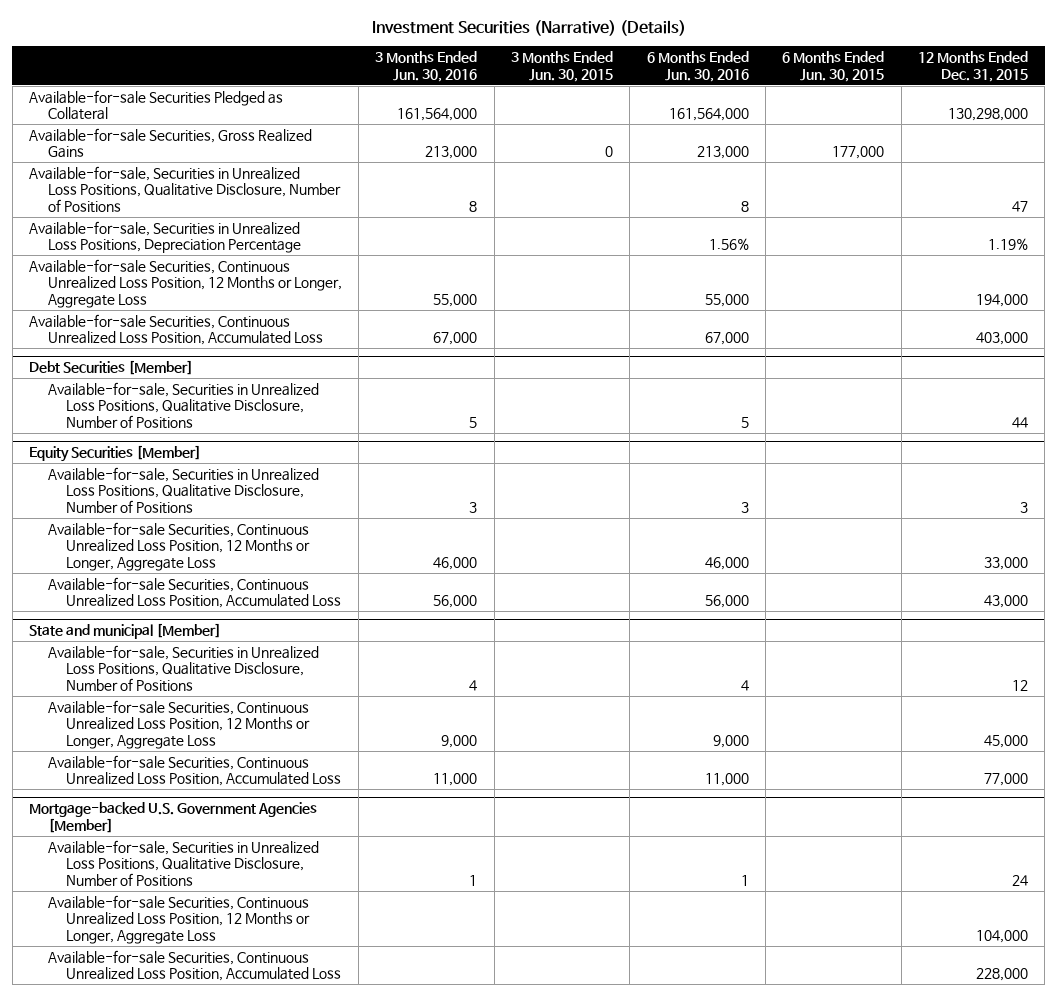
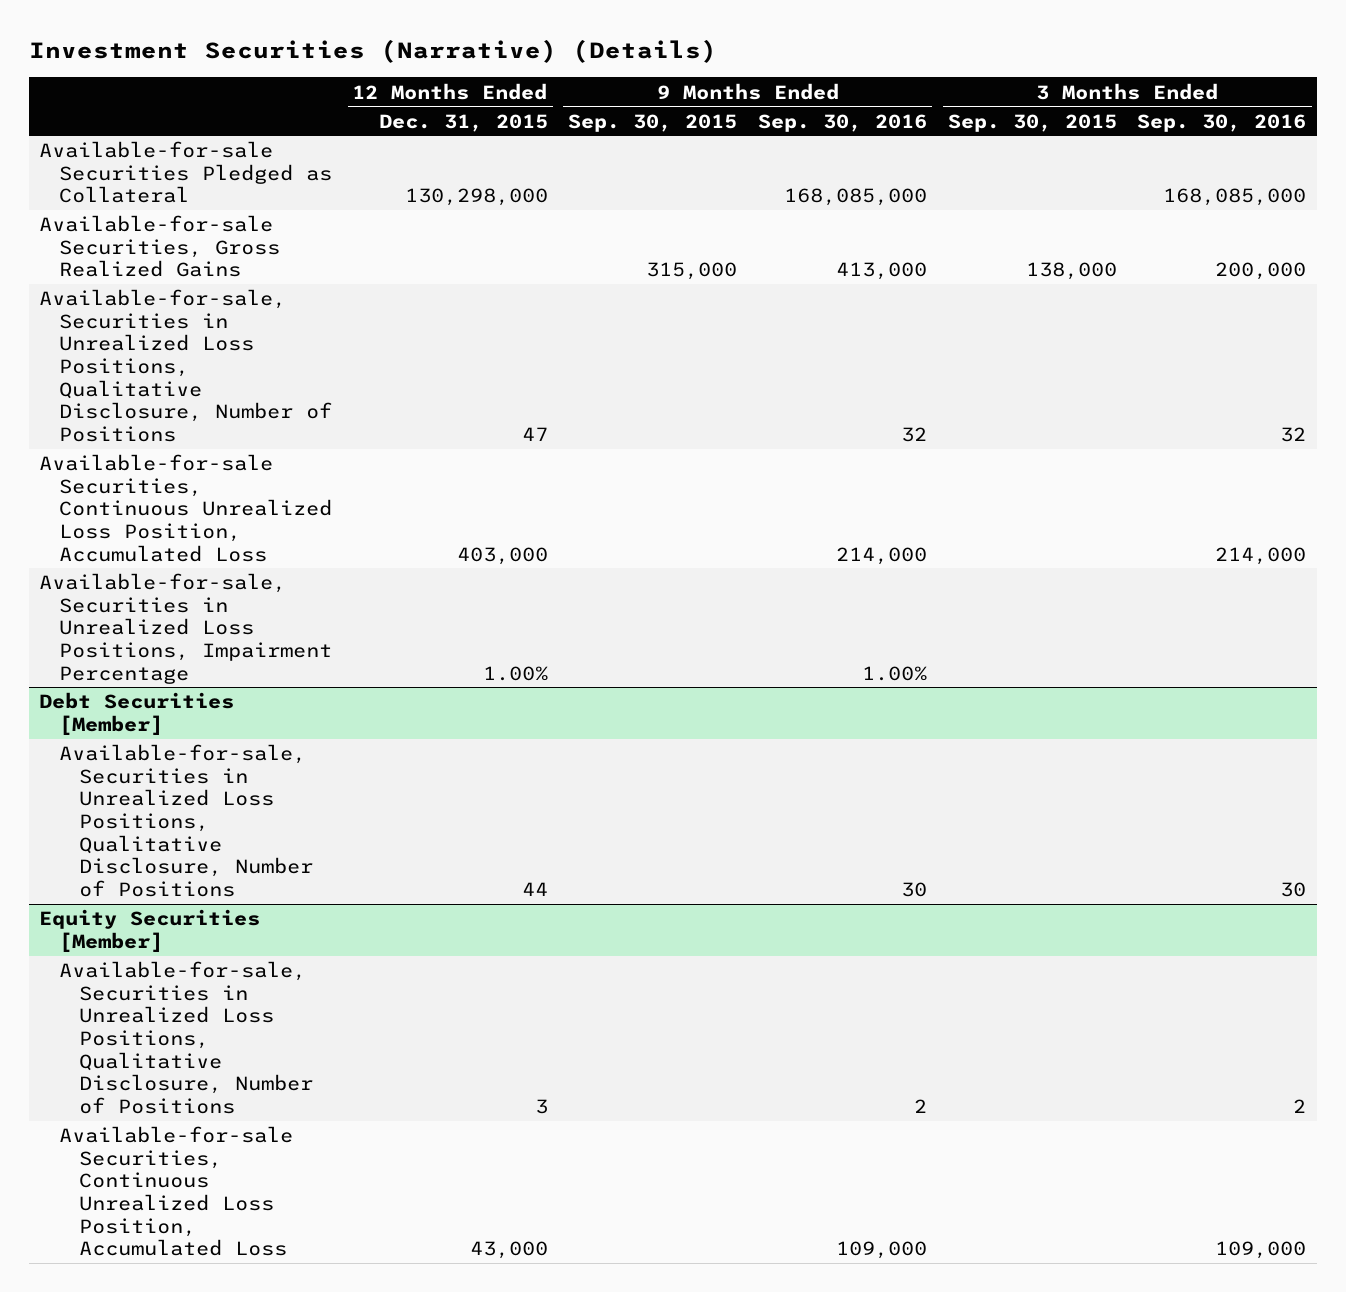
- | 3 Months Ended Jun. 30, 2016 | 3 Months Ended Jun. 30, 2015 | 6 Months Ended Jun. 30, 2016 | 6 Months Ended Jun. 30, 2015 | 12 Months Ended Dec. 31, 2015
+ | 12 Months Ended Dec. 31, 2015 | 9 Months Ended Sep. 30, 2015 | 9 Months Ended Sep. 30, 2016 | 3 Months Ended Sep. 30, 2015 | 3 Months Ended Sep. 30, 2016
- Available-for-sale, Securities in Unrealized Loss Positions, Depreciation Percentage | | | 1.56% | | 1.19%
- Available-for-sale Securities, Continuous Unrealized Loss Position, 12 Months or Longer, Aggregate Loss | 55,000 | | 55,000 | | 194,000
+ Available-for-sale, Securities in Unrealized Loss Positions, Impairment Percentage | 1.00% | | 1.00% | |
@ Equity Securities [Member]
- Available-for-sale Securities, Continuous Unrealized Loss Position, 12 Months or Longer, Aggregate Loss | 46,000 | | 46,000 | | 33,000
- State and municipal [Member]
- Available-for-sale, Securities in Unrealized Loss Positions, Qualitative Disclosure, Number of Positions | 4 | | 4 | | 12
- Available-for-sale Securities, Continuous Unrealized Loss Position, 12 Months or Longer, Aggregate Loss | 9,000 | | 9,000 | | 45,000
- Available-for-sale Securities, Continuous Unrealized Loss Position, Accumulated Loss | 11,000 | | 11,000 | | 77,000
- Mortgage-backed U.S. Government Agencies [Member]
- Available-for-sale, Securities in Unrealized Loss Positions, Qualitative Disclosure, Number of Positions | 1 | | 1 | | 24
- Available-for-sale Securities, Continuous Unrealized Loss Position, 12 Months or Longer, Aggregate Loss | | | | | 104,000
- Available-for-sale Securities, Continuous Unrealized Loss Position, Accumulated Loss | | | | | 228,000

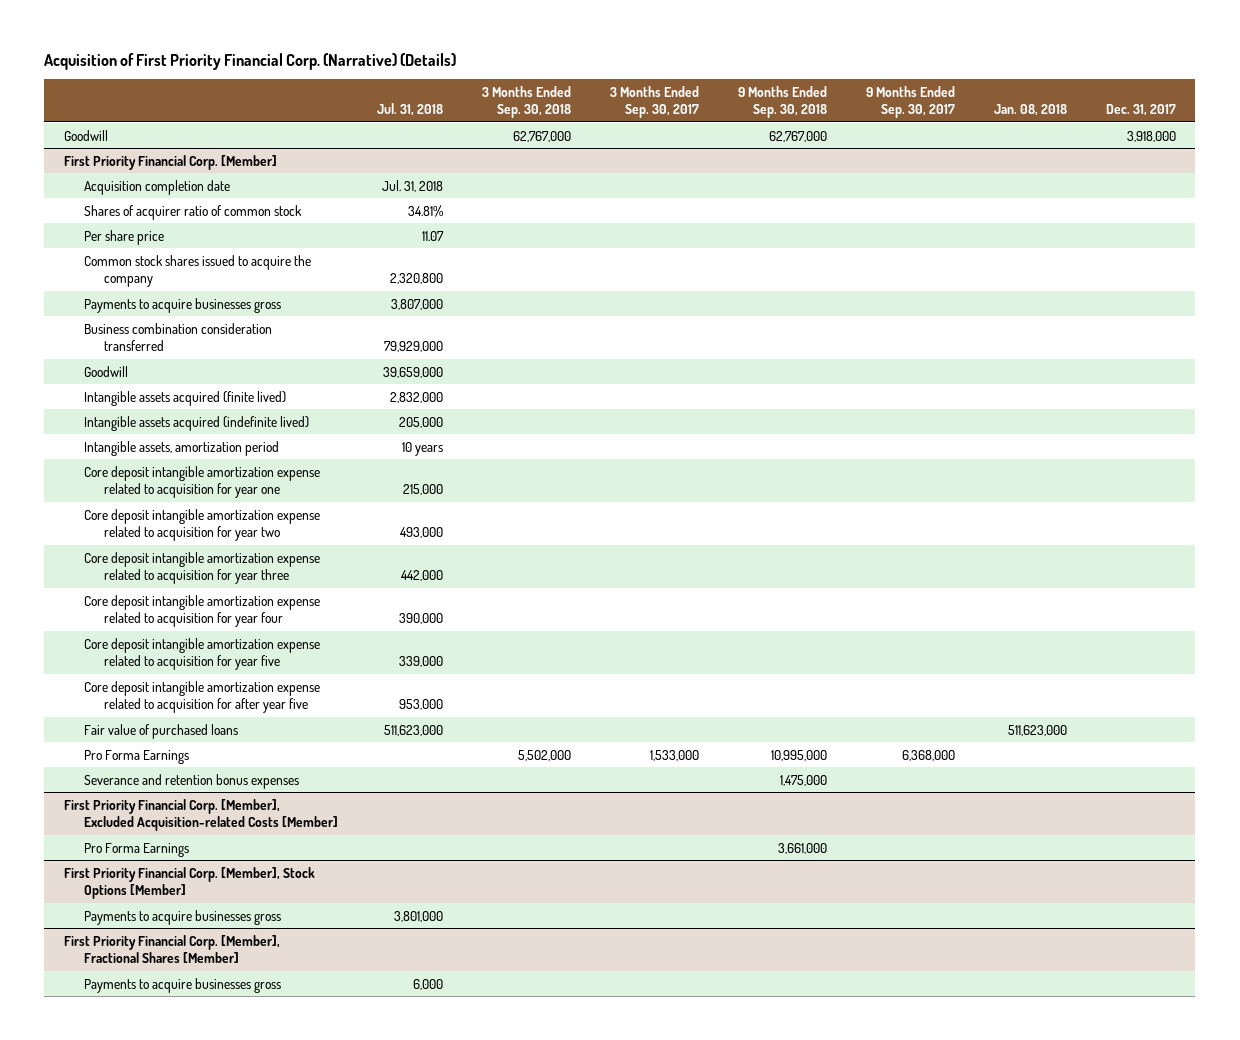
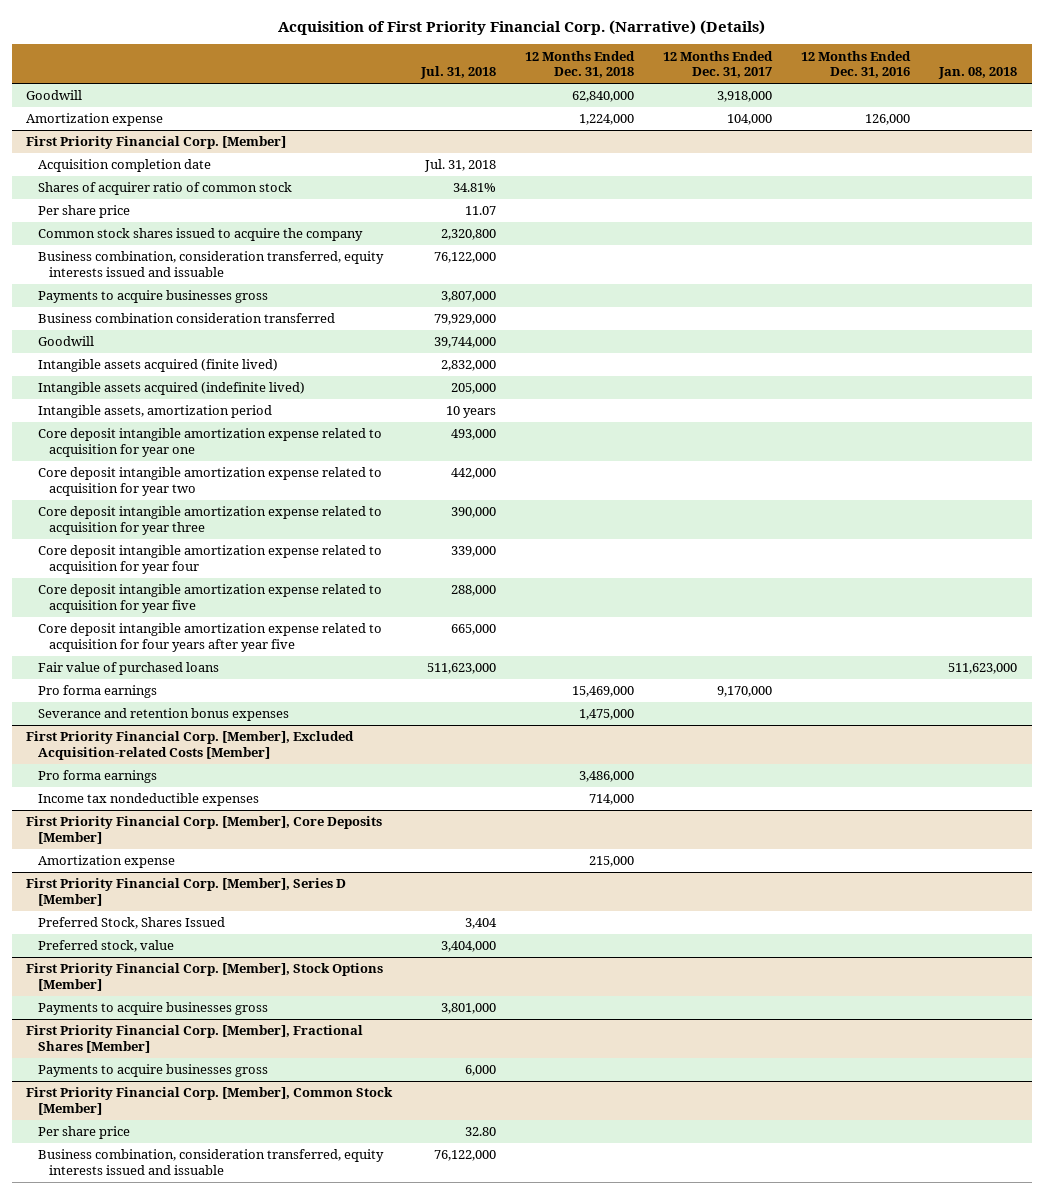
- | Jul. 31, 2018 | 3 Months Ended Sep. 30, 2018 | 3 Months Ended Sep. 30, 2017 | 9 Months Ended Sep. 30, 2018 | 9 Months Ended Sep. 30, 2017 | Jan. 08, 2018 | Dec. 31, 2017
+ | Jul. 31, 2018 | 12 Months Ended Dec. 31, 2018 | 12 Months Ended Dec. 31, 2017 | 12 Months Ended Dec. 31, 2016 | Jan. 08, 2018
+ Amortization expense | | 1,224,000 | 104,000 | 126,000 |
@ First Priority Financial Corp. [Member]
+ Business combination, consideration transferred, equity interests issued and issuable | 76,122,000 | | | |
- Goodwill | 39,659,000 | | | | | |
+ Goodwill | 39,744,000 | | | |
- Core deposit intangible amortization expense related to acquisition for year one | 215,000 | | | | | |
- Core deposit intangible amortization expense related to acquisition for year two | 493,000 | | | | | |
- Core deposit intangible amortization expense related to acquisition for year three | 442,000 | | | | | |
- Core deposit intangible amortization expense related to acquisition for year four | 390,000 | | | | | |
- Core deposit intangible amortization expense related to acquisition for year five | 339,000 | | | | | |
- Core deposit intangible amortization expense related to acquisition for after year five | 953,000 | | | | | |
+ Core deposit intangible amortization expense related to acquisition for year one | 493,000 | | | |
+ Core deposit intangible amortization expense related to acquisition for year two | 442,000 | | | |
+ Core deposit intangible amortization expense related to acquisition for year three | 390,000 | | | |
+ Core deposit intangible amortization expense related to acquisition for year four | 339,000 | | | |
+ Core deposit intangible amortization expense related to acquisition for year five | 288,000 | | | |
+ Core deposit intangible amortization expense related to acquisition for four years after year five | 665,000 | | | |
- Pro Forma Earnings | | 5,502,000 | 1,533,000 | 10,995,000 | 6,368,000 | |
+ Pro forma earnings | | 15,469,000 | 9,170,000 | |
@ First Priority Financial Corp. [Member], Excluded Acquisition-related Costs [Member]
- Pro Forma Earnings | | | | 3,661,000 | | |
+ Pro forma earnings | | 3,486,000 | | |
+ Income tax nondeductible expenses | | 714,000 | | |
+ First Priority Financial Corp. [Member], Core Deposits [Member]
+ Amortization expense | | 215,000 | | |
+ First Priority Financial Corp. [Member], Series D [Member]
+ Preferred Stock, Shares Issued | 3,404 | | | |
+ Preferred stock, value | 3,404,000 | | | |
+ First Priority Financial Corp. [Member], Common Stock [Member]
+ Per share price | 32.80 | | | |
+ Business combination, consideration transferred, equity interests issued and issuable | 76,122,000 | | | |

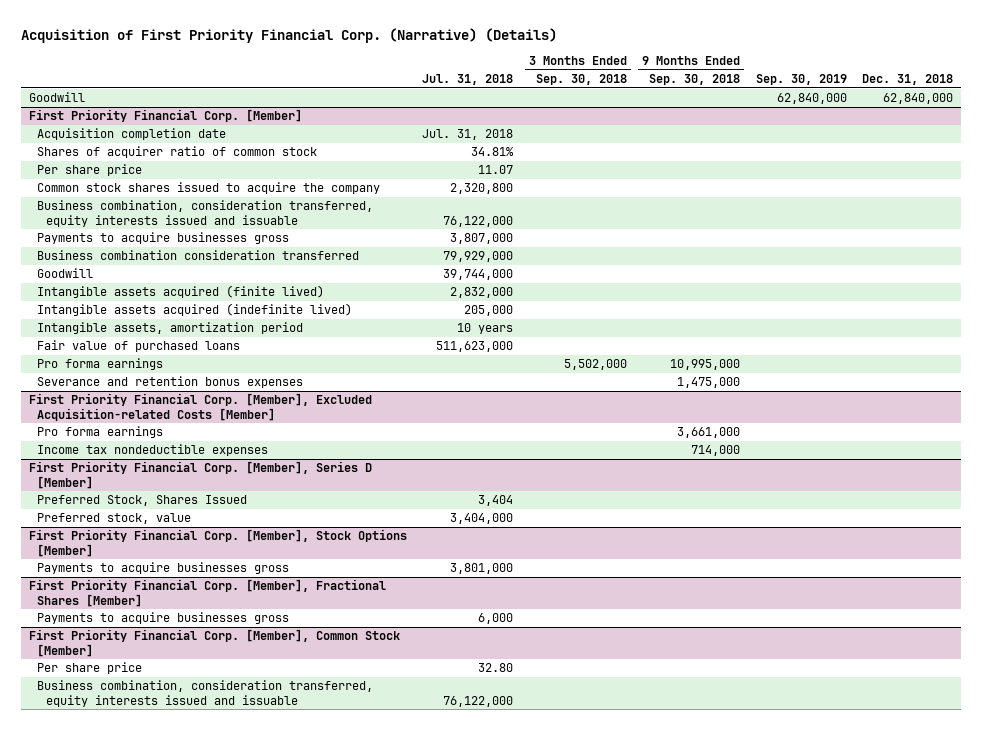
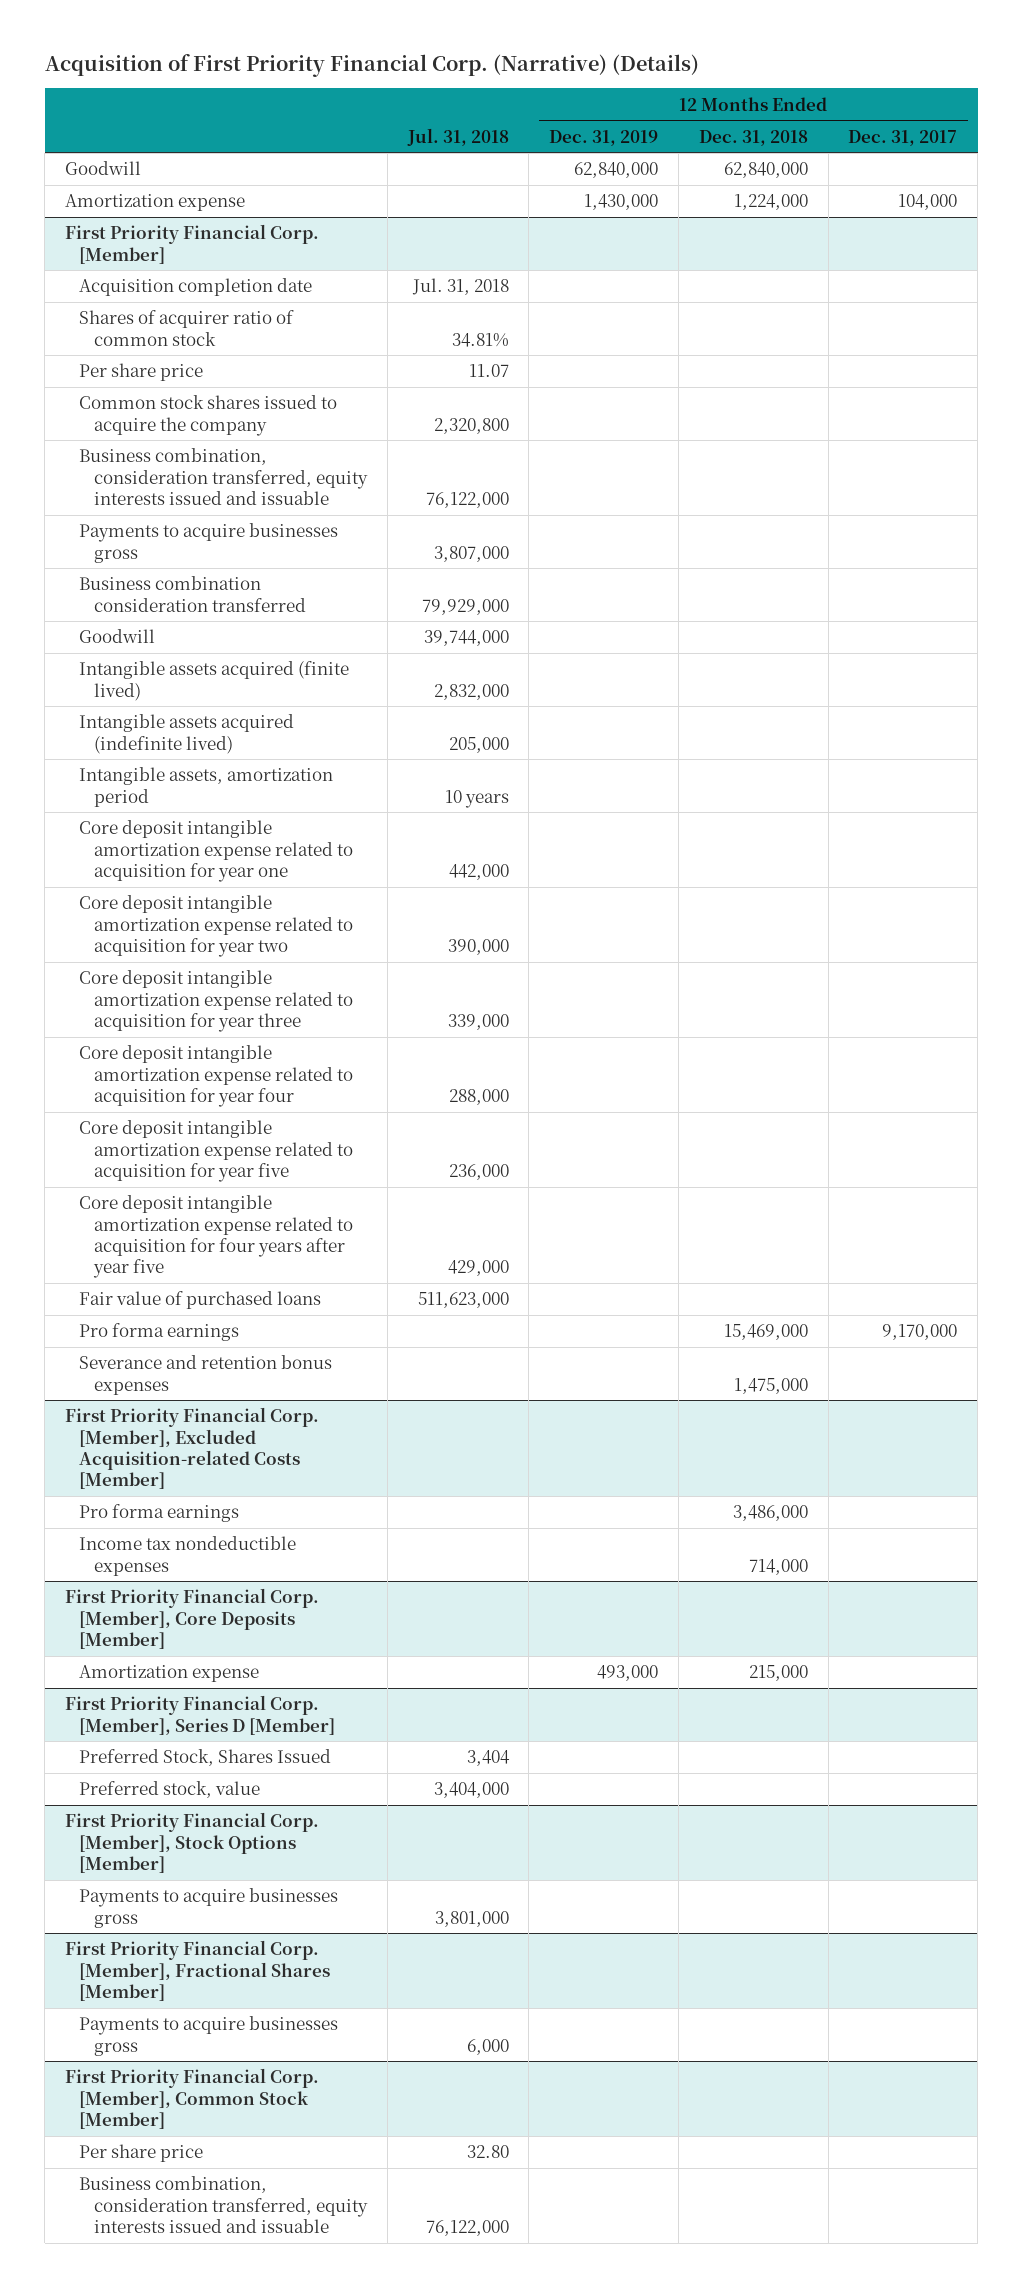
- | Jul. 31, 2018 | 3 Months Ended Sep. 30, 2018 | 9 Months Ended Sep. 30, 2018 | Sep. 30, 2019 | Dec. 31, 2018
+ | Jul. 31, 2018 | 12 Months Ended Dec. 31, 2019 | 12 Months Ended Dec. 31, 2018 | 12 Months Ended Dec. 31, 2017
+ Amortization expense | | 1,430,000 | 1,224,000 | 104,000
@ First Priority Financial Corp. [Member]
+ Core deposit intangible amortization expense related to acquisition for year one | 442,000 | | |
+ Core deposit intangible amortization expense related to acquisition for year two | 390,000 | | |
+ Core deposit intangible amortization expense related to acquisition for year three | 339,000 | | |
+ Core deposit intangible amortization expense related to acquisition for year four | 288,000 | | |
+ Core deposit intangible amortization expense related to acquisition for year five | 236,000 | | |
+ Core deposit intangible amortization expense related to acquisition for four years after year five | 429,000 | | |
+ First Priority Financial Corp. [Member], Core Deposits [Member]
+ Amortization expense | | 493,000 | 215,000 |

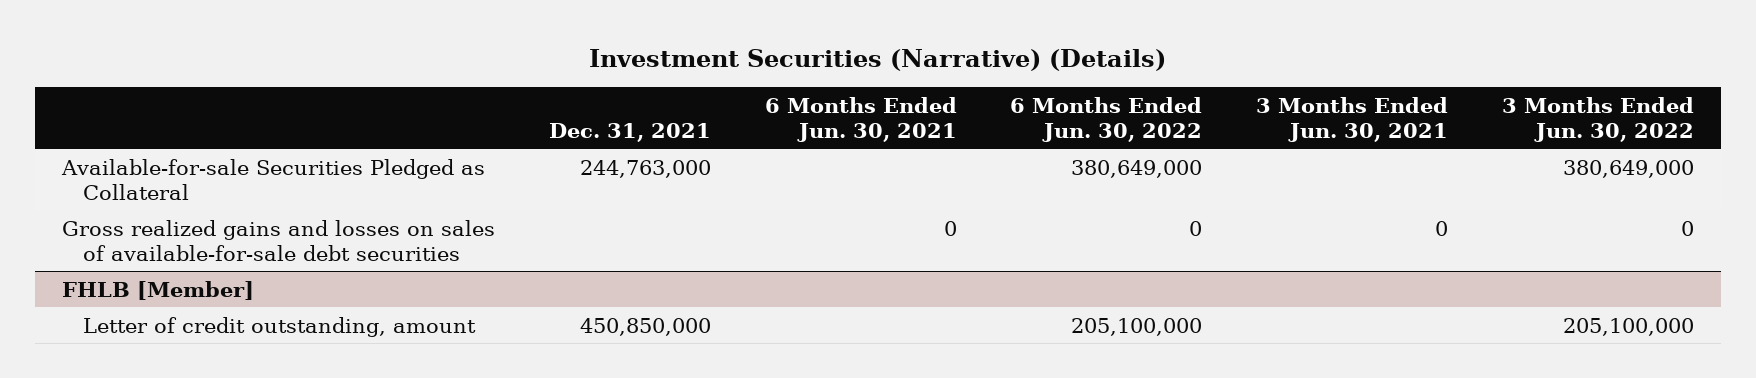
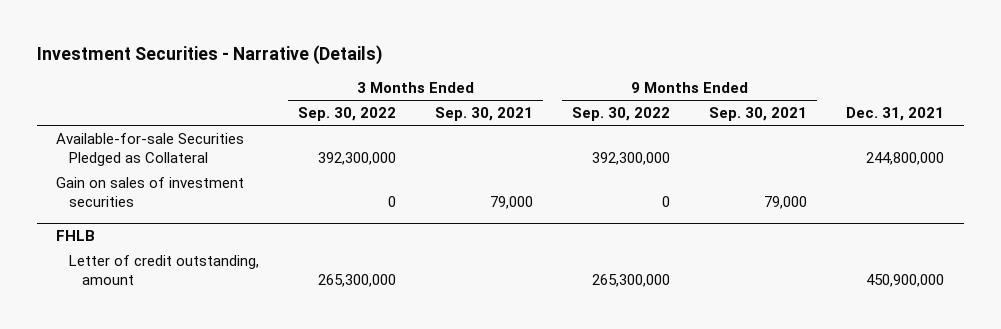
- Investment Securities (Narrative) (Details)
+ Investment Securities - Narrative (Details)
- | Dec. 31, 2021 | 6 Months Ended Jun. 30, 2021 | 6 Months Ended Jun. 30, 2022 | 3 Months Ended Jun. 30, 2021 | 3 Months Ended Jun. 30, 2022
+ | 3 Months Ended Sep. 30, 2022 | 3 Months Ended Sep. 30, 2021 | 9 Months Ended Sep. 30, 2022 | 9 Months Ended Sep. 30, 2021 | Dec. 31, 2021
- Available-for-sale Securities Pledged as Collateral | 244,763,000 | | 380,649,000 | | 380,649,000
- Gross realized gains and losses on sales of available-for-sale debt securities | | 0 | 0 | 0 | 0
- FHLB [Member]
- Letter of credit outstanding, amount | 450,850,000 | | 205,100,000 | | 205,100,000
+ Available-for-sale Securities Pledged as Collateral | 392,300,000 | | 392,300,000 | | 244,800,000
+ Gain on sales of investment securities | 0 | 79,000 | 0 | 79,000 |
+ FHLB
+ Letter of credit outstanding, amount | 265,300,000 | | 265,300,000 | | 450,900,000

